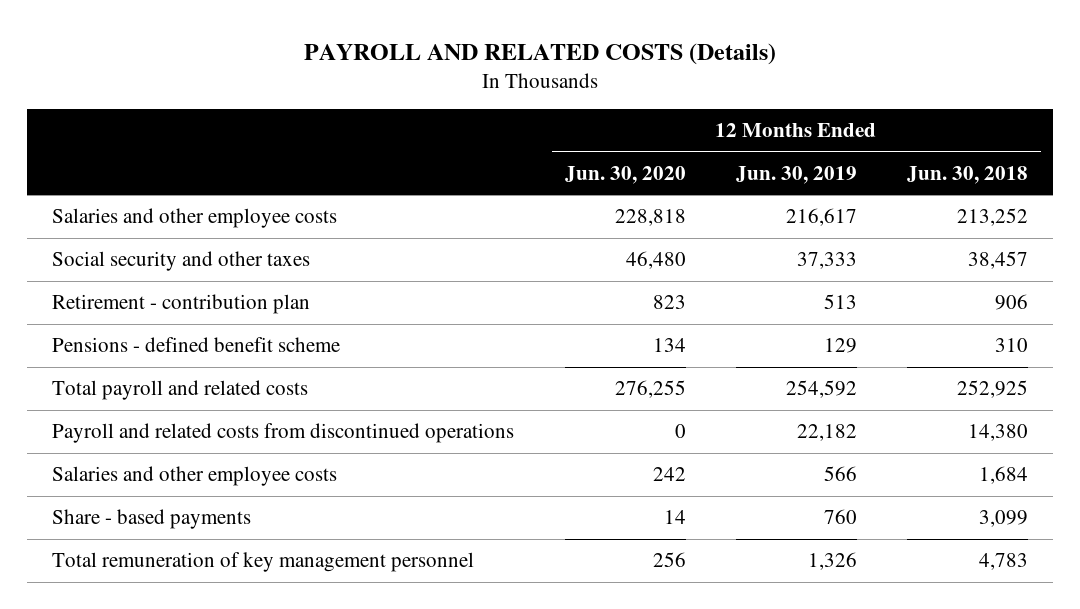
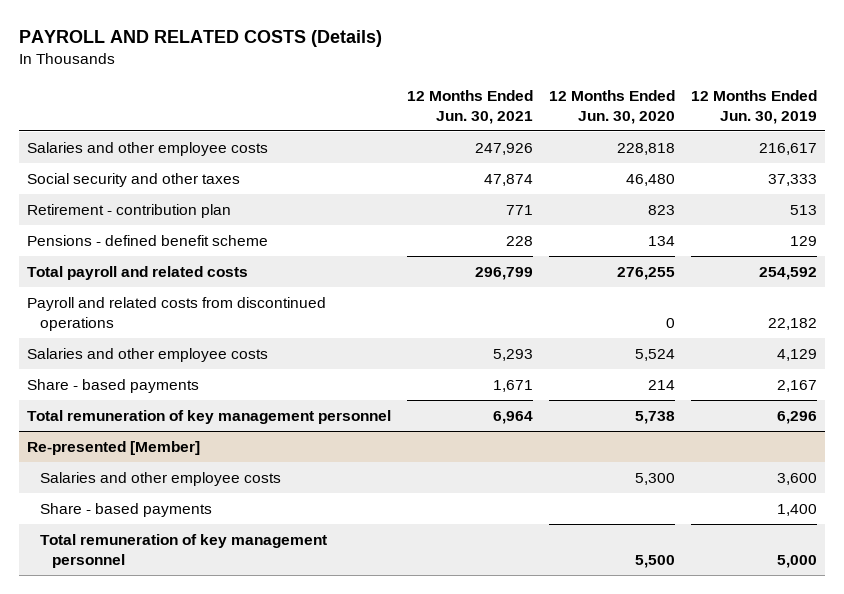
- | 12 Months Ended Jun. 30, 2020 | 12 Months Ended Jun. 30, 2019 | 12 Months Ended Jun. 30, 2018
+ | 12 Months Ended Jun. 30, 2021 | 12 Months Ended Jun. 30, 2020 | 12 Months Ended Jun. 30, 2019
- Salaries and other employee costs | 242 | 566 | 1,684
- Share - based payments | 14 | 760 | 3,099
- Total remuneration of key management personnel | 256 | 1,326 | 4,783
+ Salaries and other employee costs | 5,293 | 5,524 | 4,129
+ Share - based payments | 1,671 | 214 | 2,167
+ Total remuneration of key management personnel | 6,964 | 5,738 | 6,296
+ Re-presented [Member]
+ Salaries and other employee costs | | 5,300 | 3,600
+ Share - based payments | | | 1,400
+ Total remuneration of key management personnel | | 5,500 | 5,000

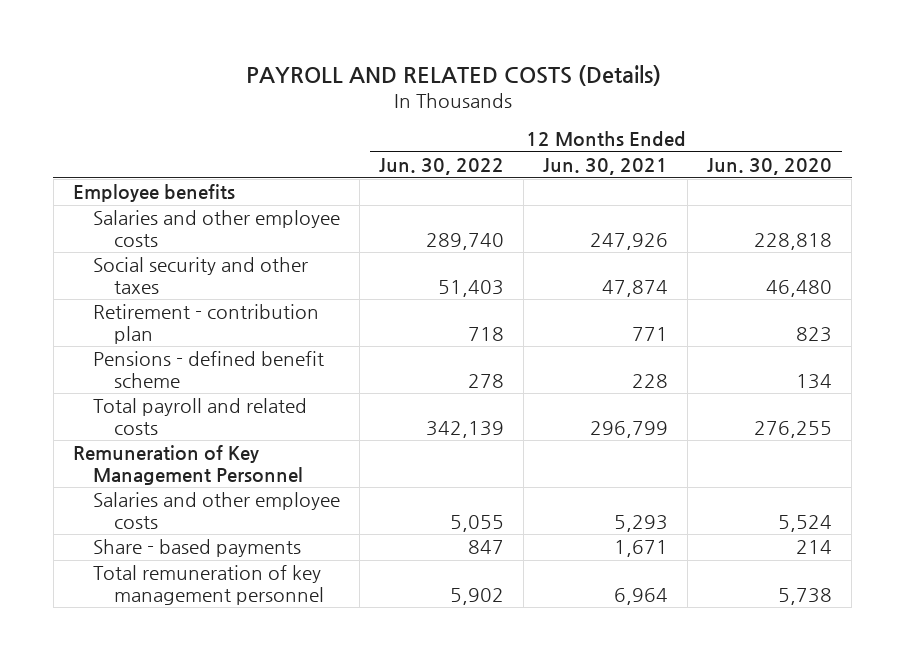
- | 12 Months Ended Jun. 30, 2021 | 12 Months Ended Jun. 30, 2020 | 12 Months Ended Jun. 30, 2019
+ | 12 Months Ended Jun. 30, 2022 | 12 Months Ended Jun. 30, 2021 | 12 Months Ended Jun. 30, 2020
+ Employee benefits
- Payroll and related costs from discontinued operations | | 0 | 22,182
+ Remuneration of Key Management Personnel
- Re-presented [Member]
- Salaries and other employee costs | | 5,300 | 3,600
- Share - based payments | | | 1,400
- Total remuneration of key management personnel | | 5,500 | 5,000

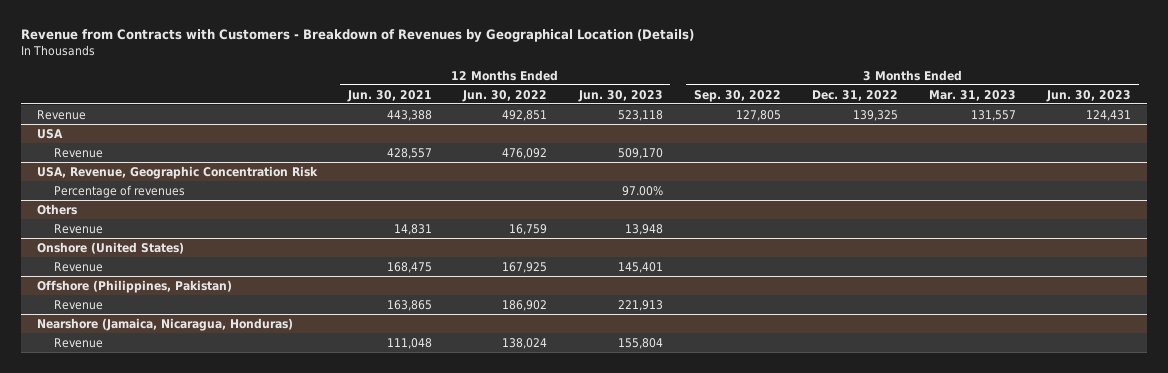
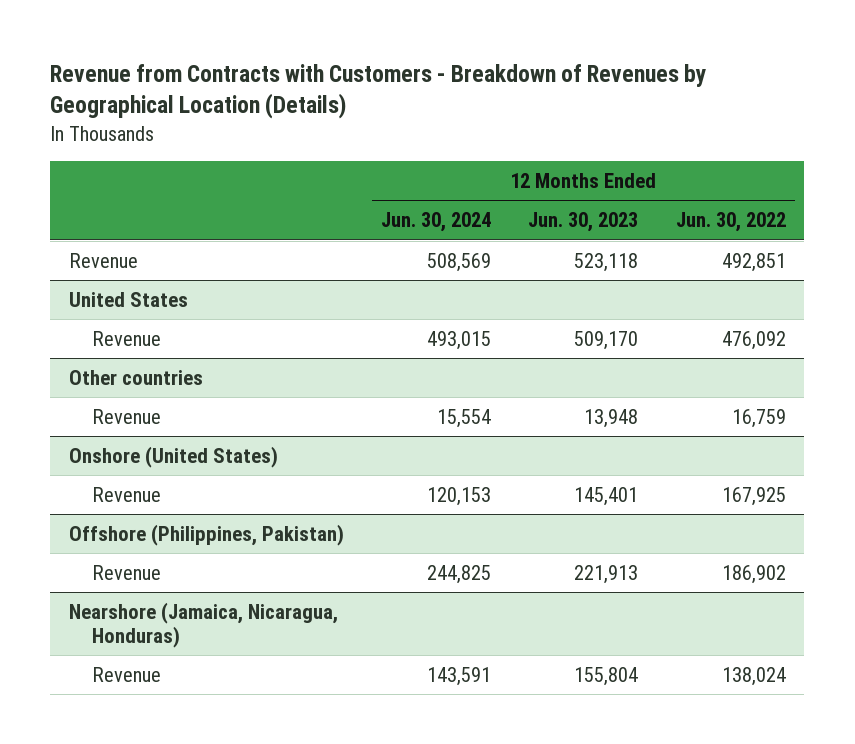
- | 12 Months Ended Jun. 30, 2021 | 12 Months Ended Jun. 30, 2022 | 12 Months Ended Jun. 30, 2023 | 3 Months Ended Sep. 30, 2022 | 3 Months Ended Dec. 31, 2022 | 3 Months Ended Mar. 31, 2023 | 3 Months Ended Jun. 30, 2023
+ | 12 Months Ended Jun. 30, 2024 | 12 Months Ended Jun. 30, 2023 | 12 Months Ended Jun. 30, 2022
- USA
+ United States
- USA, Revenue, Geographic Concentration Risk
- Percentage of revenues | | | 97.00% | | | |
- Others
+ Other countries

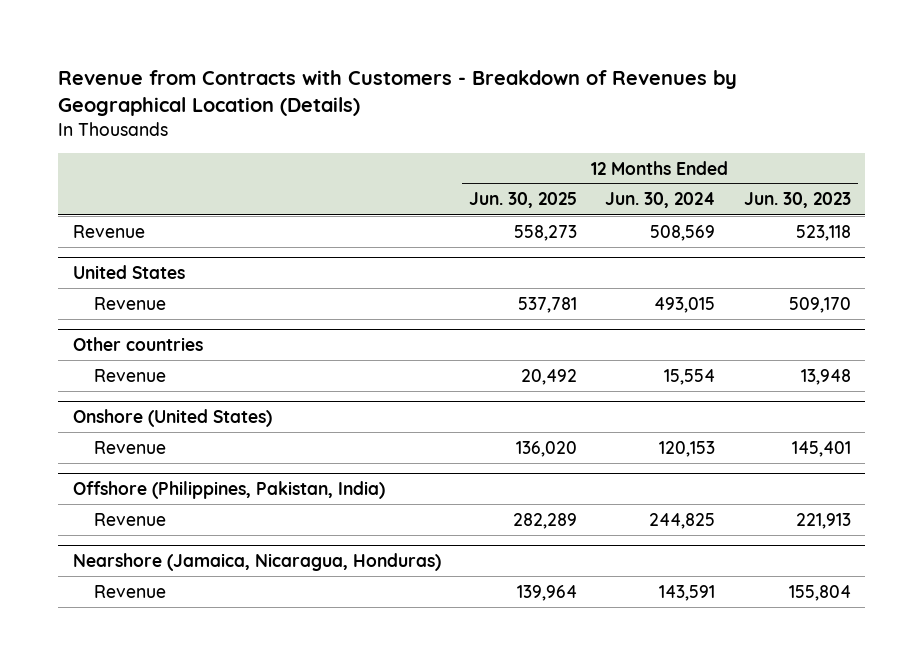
- | 12 Months Ended Jun. 30, 2024 | 12 Months Ended Jun. 30, 2023 | 12 Months Ended Jun. 30, 2022
+ | 12 Months Ended Jun. 30, 2025 | 12 Months Ended Jun. 30, 2024 | 12 Months Ended Jun. 30, 2023
- Offshore (Philippines, Pakistan)
+ Offshore (Philippines, Pakistan, India)

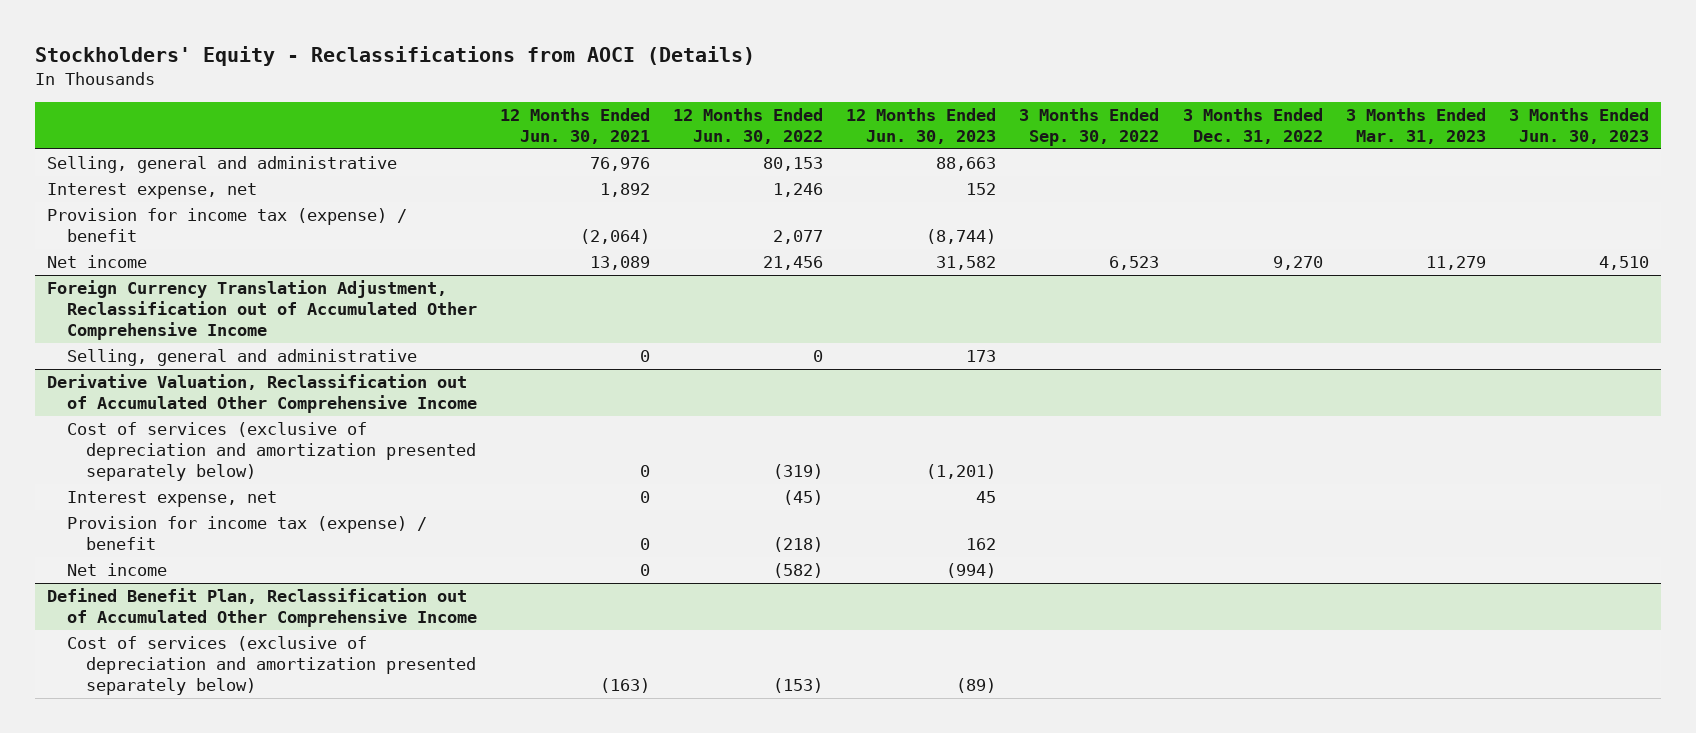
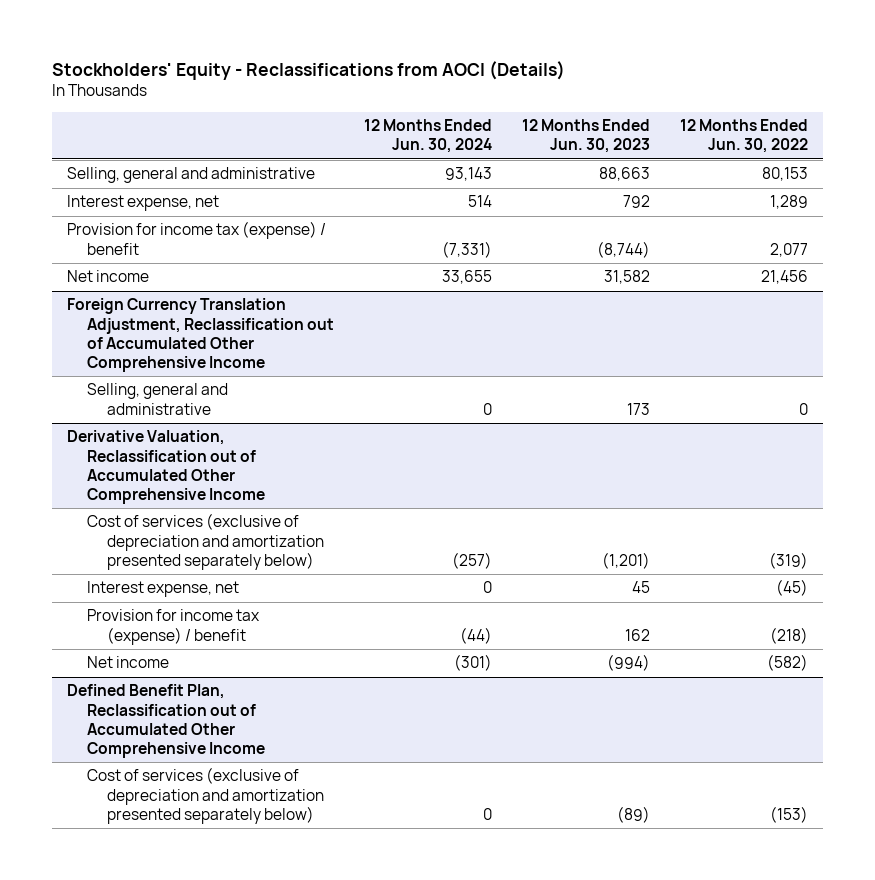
- | 12 Months Ended Jun. 30, 2021 | 12 Months Ended Jun. 30, 2022 | 12 Months Ended Jun. 30, 2023 | 3 Months Ended Sep. 30, 2022 | 3 Months Ended Dec. 31, 2022 | 3 Months Ended Mar. 31, 2023 | 3 Months Ended Jun. 30, 2023
+ | 12 Months Ended Jun. 30, 2024 | 12 Months Ended Jun. 30, 2023 | 12 Months Ended Jun. 30, 2022
- Interest expense, net | 1,892 | 1,246 | 152 | | | |
+ Interest expense, net | 514 | 792 | 1,289

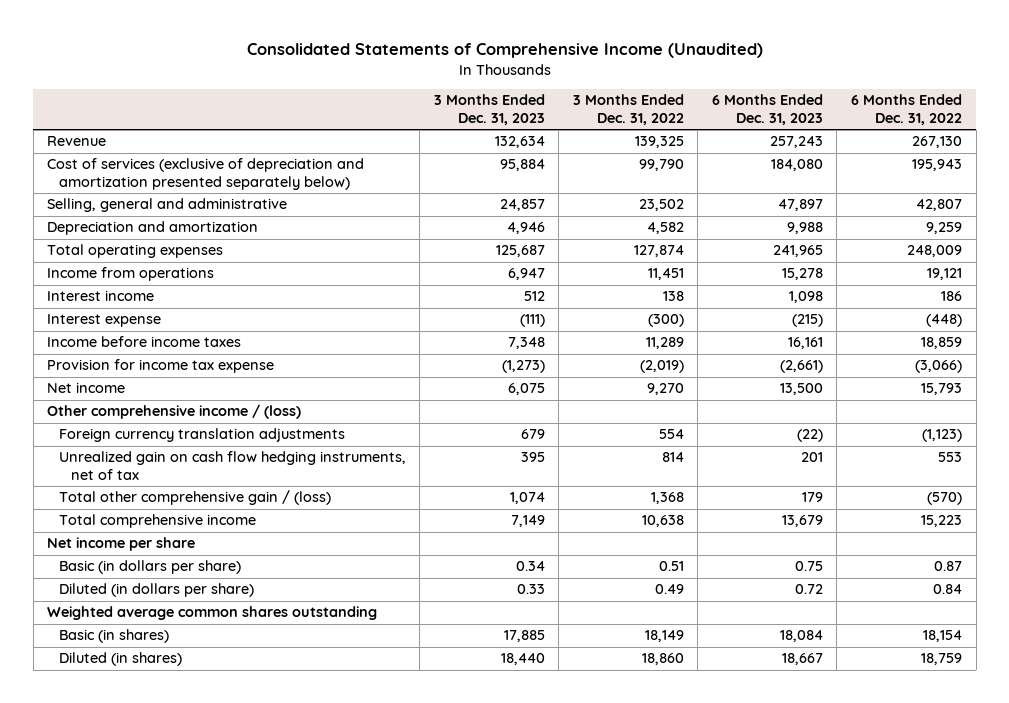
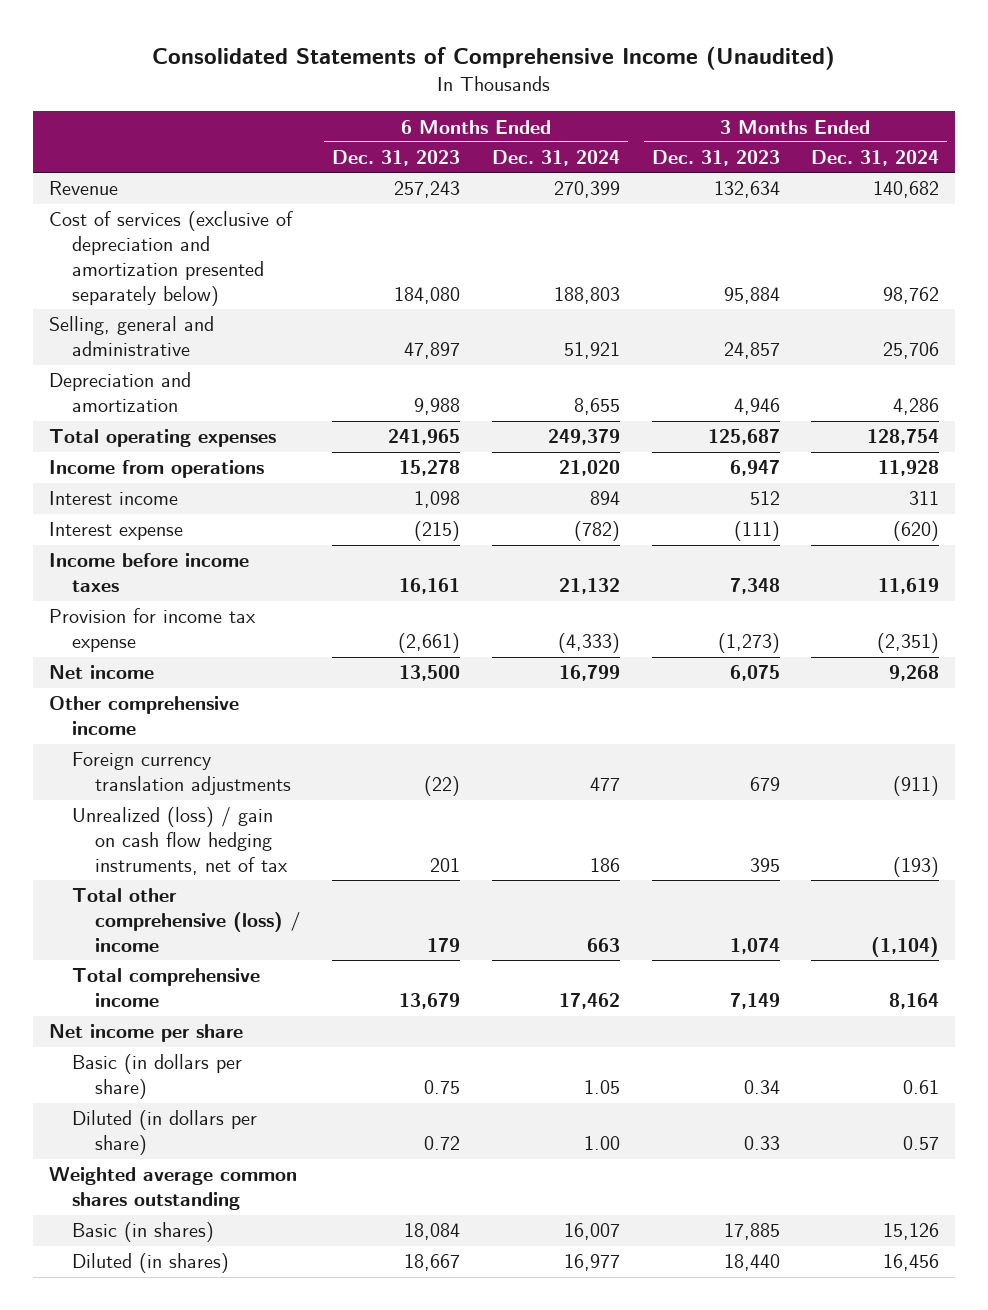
- | 3 Months Ended Dec. 31, 2023 | 3 Months Ended Dec. 31, 2022 | 6 Months Ended Dec. 31, 2023 | 6 Months Ended Dec. 31, 2022
+ | 6 Months Ended Dec. 31, 2023 | 6 Months Ended Dec. 31, 2024 | 3 Months Ended Dec. 31, 2023 | 3 Months Ended Dec. 31, 2024
- Other comprehensive income / (loss)
+ Other comprehensive income
- Unrealized gain on cash flow hedging instruments, net of tax | 395 | 814 | 201 | 553
- Total other comprehensive gain / (loss) | 1,074 | 1,368 | 179 | (570)
+ Unrealized (loss) / gain on cash flow hedging instruments, net of tax | 201 | 186 | 395 | (193)
+ Total other comprehensive (loss) / income | 179 | 663 | 1,074 | (1,104)

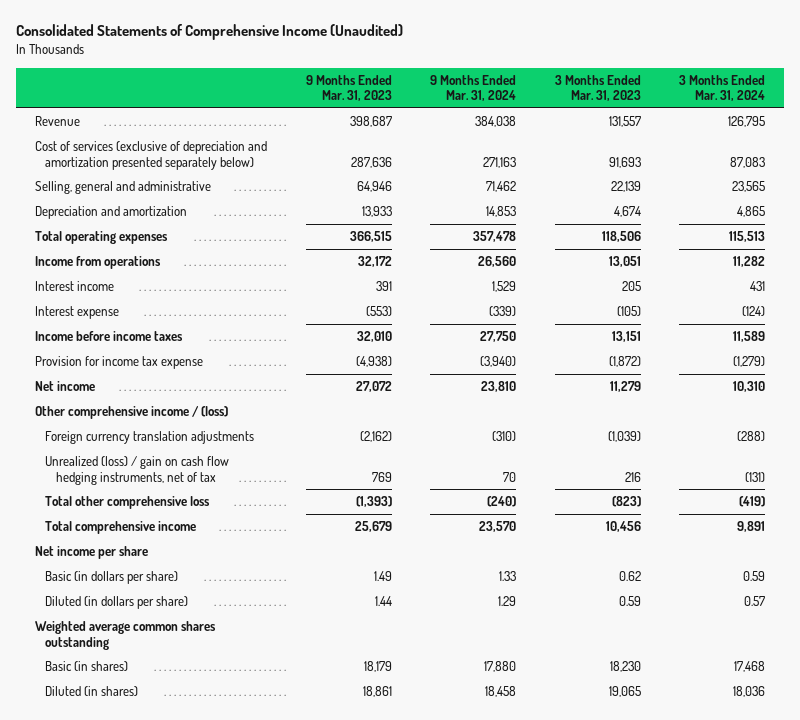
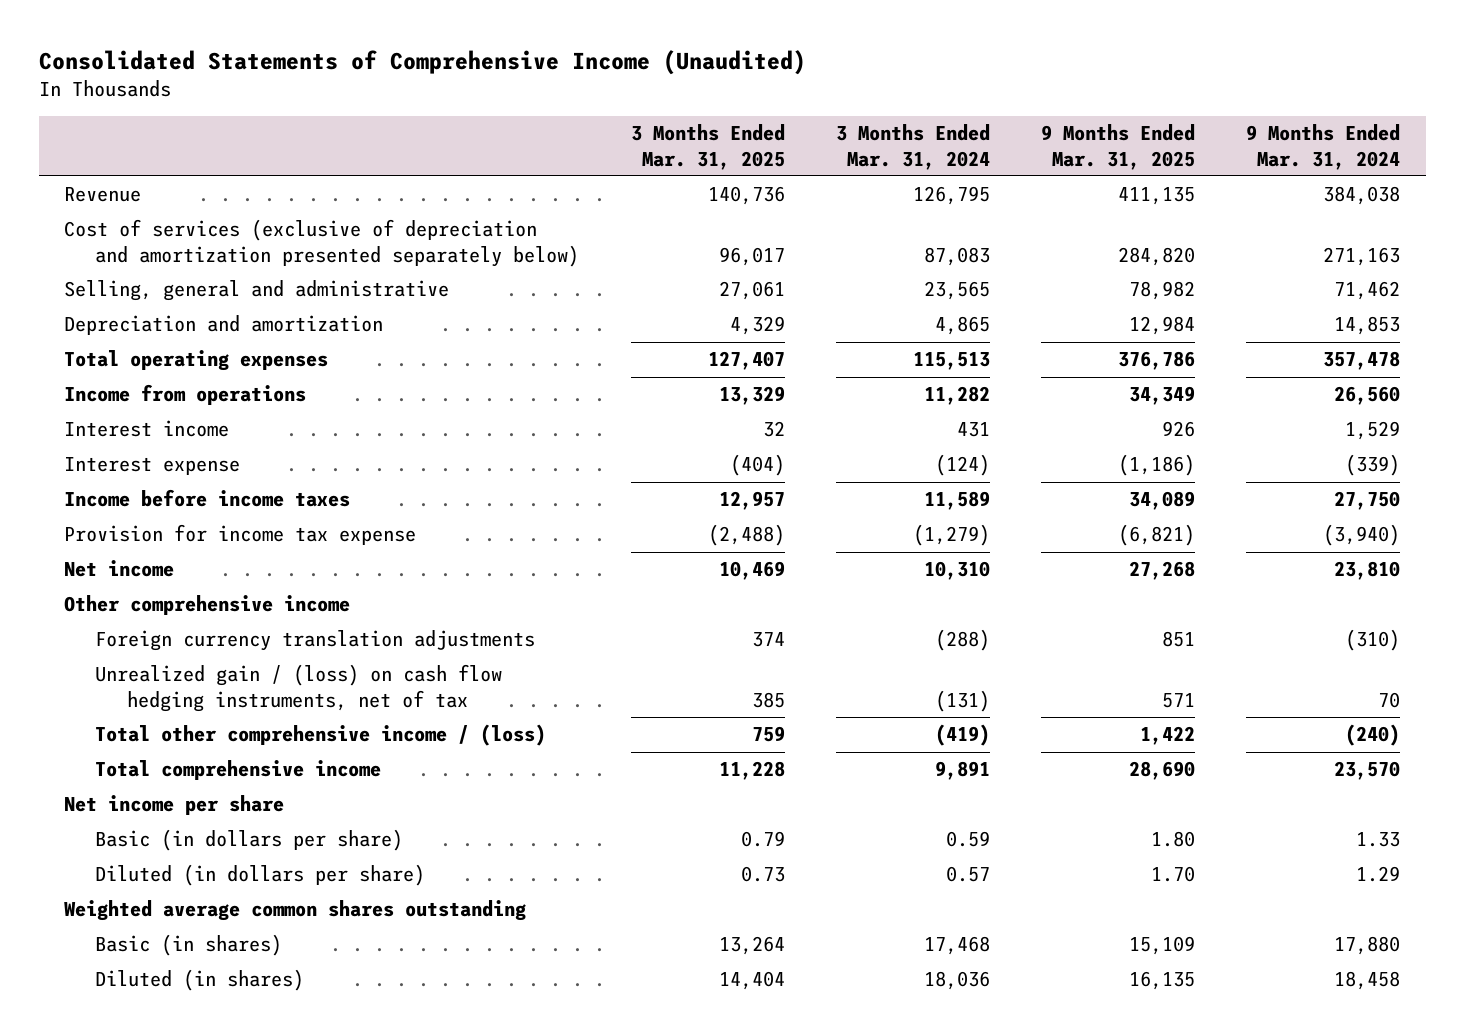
- | 9 Months Ended Mar. 31, 2023 | 9 Months Ended Mar. 31, 2024 | 3 Months Ended Mar. 31, 2023 | 3 Months Ended Mar. 31, 2024
+ | 3 Months Ended Mar. 31, 2025 | 3 Months Ended Mar. 31, 2024 | 9 Months Ended Mar. 31, 2025 | 9 Months Ended Mar. 31, 2024
- Other comprehensive income / (loss)
+ Other comprehensive income
- Unrealized (loss) / gain on cash flow hedging instruments, net of tax | 769 | 70 | 216 | (131)
- Total other comprehensive loss | (1,393) | (240) | (823) | (419)
+ Unrealized gain / (loss) on cash flow hedging instruments, net of tax | 385 | (131) | 571 | 70
+ Total other comprehensive income / (loss) | 759 | (419) | 1,422 | (240)

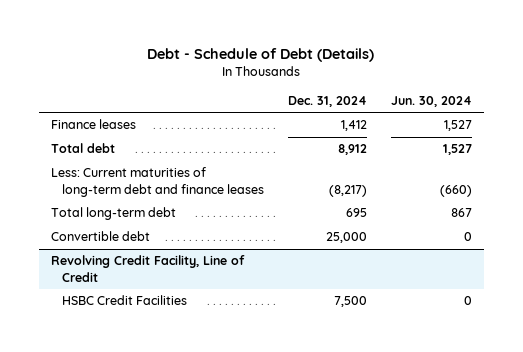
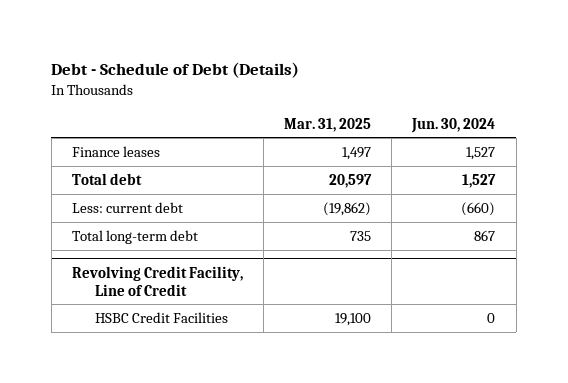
- | Dec. 31, 2024 | Jun. 30, 2024
+ | Mar. 31, 2025 | Jun. 30, 2024
- Less: Current maturities of long-term debt and finance leases | (8,217) | (660)
+ Less: current debt | (19,862) | (660)
- Convertible debt | 25,000 | 0

